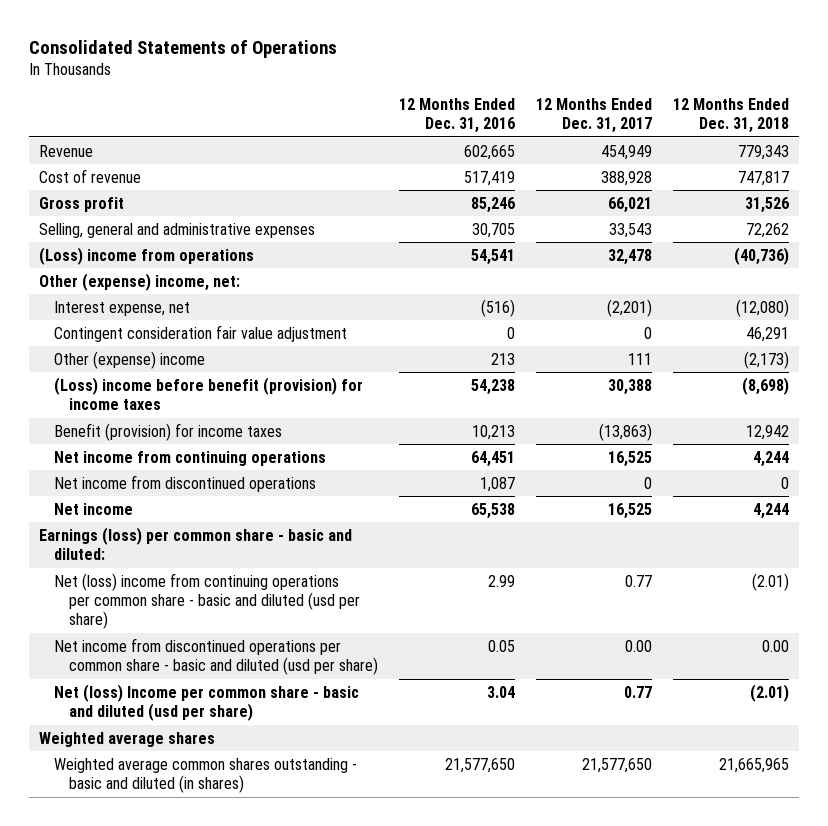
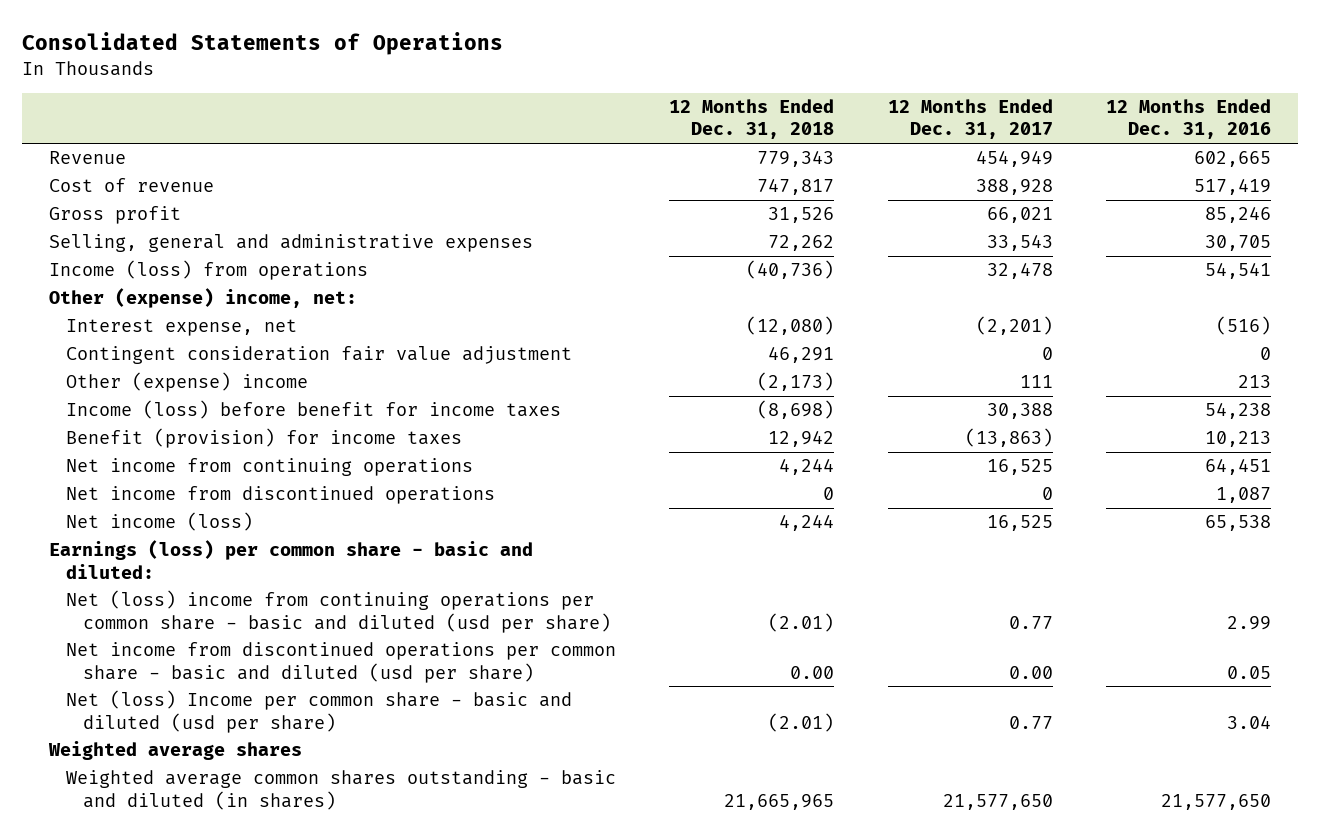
- | 12 Months Ended Dec. 31, 2016 | 12 Months Ended Dec. 31, 2017 | 12 Months Ended Dec. 31, 2018
+ | 12 Months Ended Dec. 31, 2018 | 12 Months Ended Dec. 31, 2017 | 12 Months Ended Dec. 31, 2016
- (Loss) income from operations | 54,541 | 32,478 | (40,736)
+ Income (loss) from operations | (40,736) | 32,478 | 54,541
- (Loss) income before benefit (provision) for income taxes | 54,238 | 30,388 | (8,698)
+ Income (loss) before benefit for income taxes | (8,698) | 30,388 | 54,238
- Net income | 65,538 | 16,525 | 4,244
+ Net income (loss) | 4,244 | 16,525 | 65,538

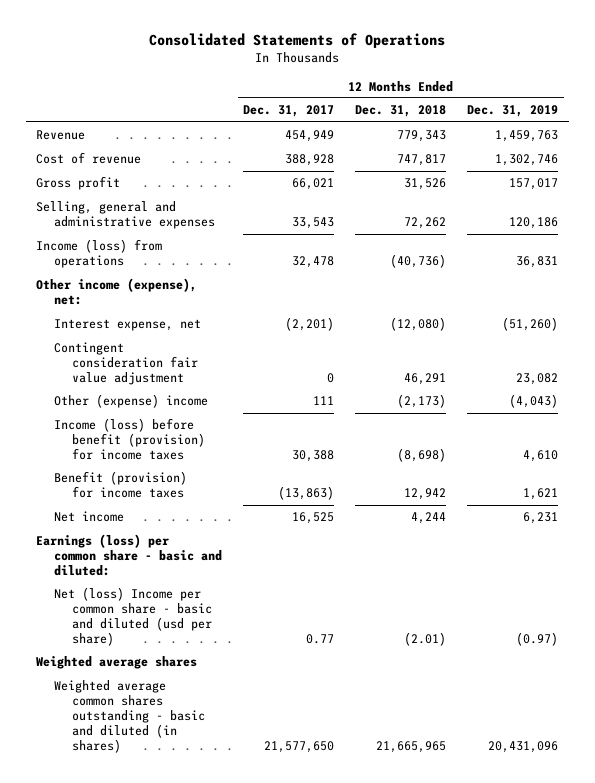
- | 12 Months Ended Dec. 31, 2018 | 12 Months Ended Dec. 31, 2017 | 12 Months Ended Dec. 31, 2016
+ | 12 Months Ended Dec. 31, 2017 | 12 Months Ended Dec. 31, 2018 | 12 Months Ended Dec. 31, 2019
- Other (expense) income, net:
+ Other income (expense), net:
- Income (loss) before benefit for income taxes | (8,698) | 30,388 | 54,238
+ Income (loss) before benefit (provision) for income taxes | 30,388 | (8,698) | 4,610
- Net income from continuing operations | 4,244 | 16,525 | 64,451
- Net income from discontinued operations | 0 | 0 | 1,087
- Net income (loss) | 4,244 | 16,525 | 65,538
+ Net income | 16,525 | 4,244 | 6,231
- Net (loss) income from continuing operations per common share - basic and diluted (usd per share) | (2.01) | 0.77 | 2.99
- Net income from discontinued operations per common share - basic and diluted (usd per share) | 0.00 | 0.00 | 0.05

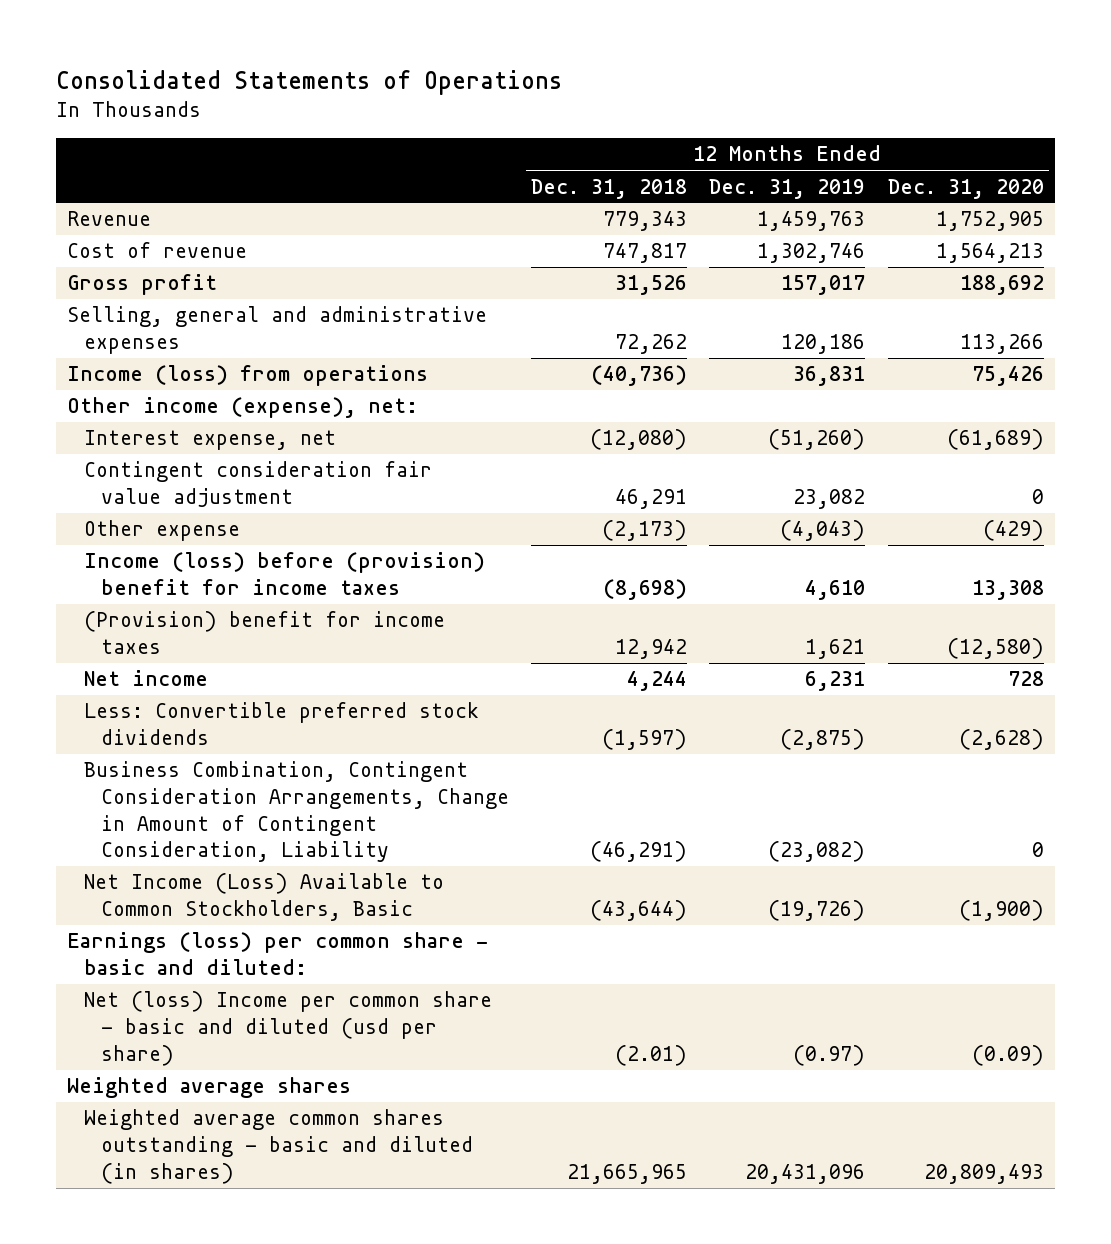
- | 12 Months Ended Dec. 31, 2017 | 12 Months Ended Dec. 31, 2018 | 12 Months Ended Dec. 31, 2019
+ | 12 Months Ended Dec. 31, 2018 | 12 Months Ended Dec. 31, 2019 | 12 Months Ended Dec. 31, 2020
- Other (expense) income | 111 | (2,173) | (4,043)
- Income (loss) before benefit (provision) for income taxes | 30,388 | (8,698) | 4,610
- Benefit (provision) for income taxes | (13,863) | 12,942 | 1,621
+ Other expense | (2,173) | (4,043) | (429)
+ Income (loss) before (provision) benefit for income taxes | (8,698) | 4,610 | 13,308
+ (Provision) benefit for income taxes | 12,942 | 1,621 | (12,580)
+ Less: Convertible preferred stock dividends | (1,597) | (2,875) | (2,628)
+ Business Combination, Contingent Consideration Arrangements, Change in Amount of Contingent Consideration, Liability | (46,291) | (23,082) | 0
+ Net Income (Loss) Available to Common Stockholders, Basic | (43,644) | (19,726) | (1,900)

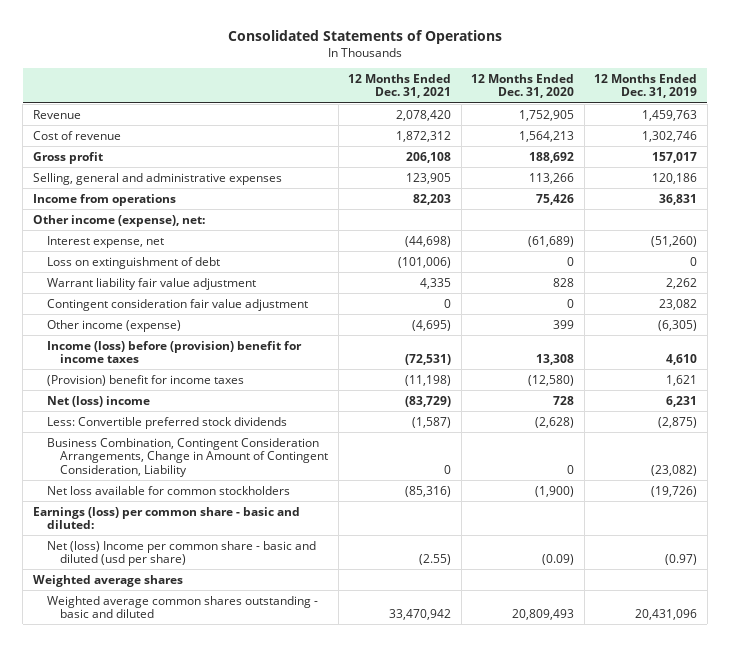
- | 12 Months Ended Dec. 31, 2018 | 12 Months Ended Dec. 31, 2019 | 12 Months Ended Dec. 31, 2020
+ | 12 Months Ended Dec. 31, 2021 | 12 Months Ended Dec. 31, 2020 | 12 Months Ended Dec. 31, 2019
- Income (loss) from operations | (40,736) | 36,831 | 75,426
+ Income from operations | 82,203 | 75,426 | 36,831
+ Loss on extinguishment of debt | (101,006) | 0 | 0
+ Warrant liability fair value adjustment | 4,335 | 828 | 2,262
- Other expense | (2,173) | (4,043) | (429)
+ Other income (expense) | (4,695) | 399 | (6,305)
- Net income | 4,244 | 6,231 | 728
+ Net (loss) income | (83,729) | 728 | 6,231
- Net Income (Loss) Available to Common Stockholders, Basic | (43,644) | (19,726) | (1,900)
+ Net loss available for common stockholders | (85,316) | (1,900) | (19,726)
- Weighted average common shares outstanding - basic and diluted (in shares) | 21,665,965 | 20,431,096 | 20,809,493
+ Weighted average common shares outstanding - basic and diluted | 33,470,942 | 20,809,493 | 20,431,096

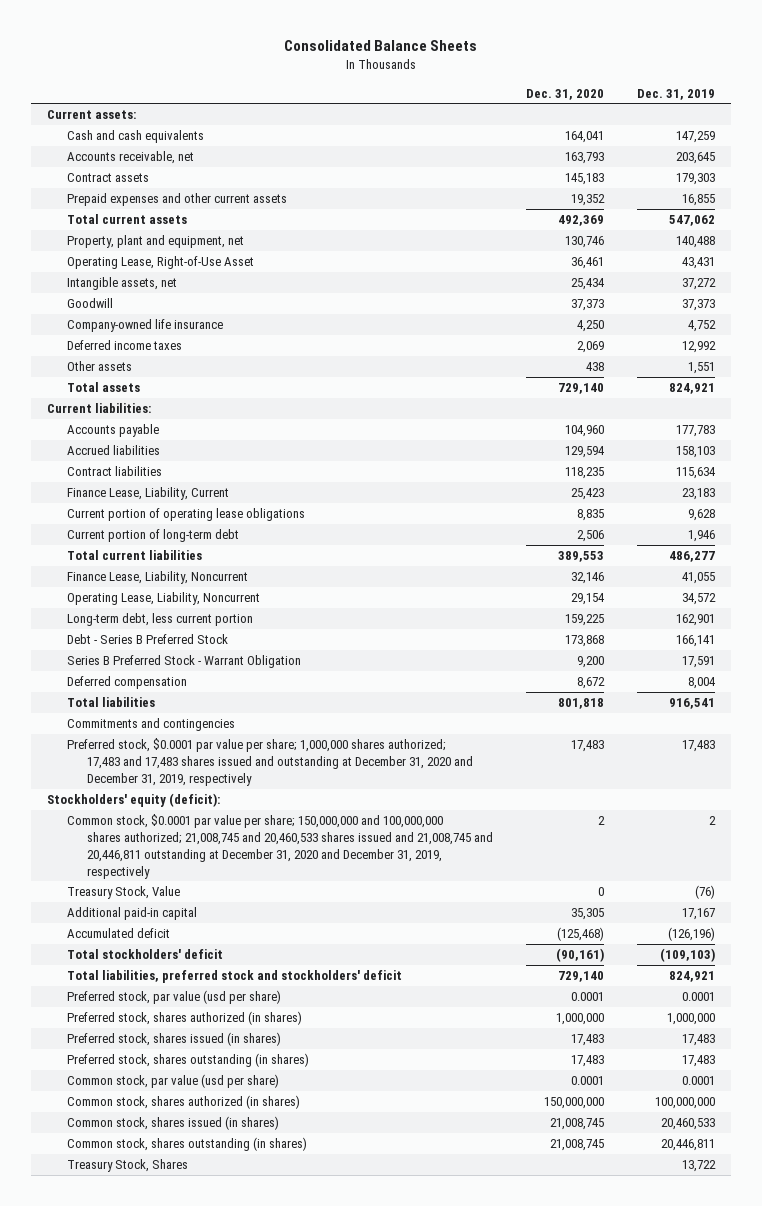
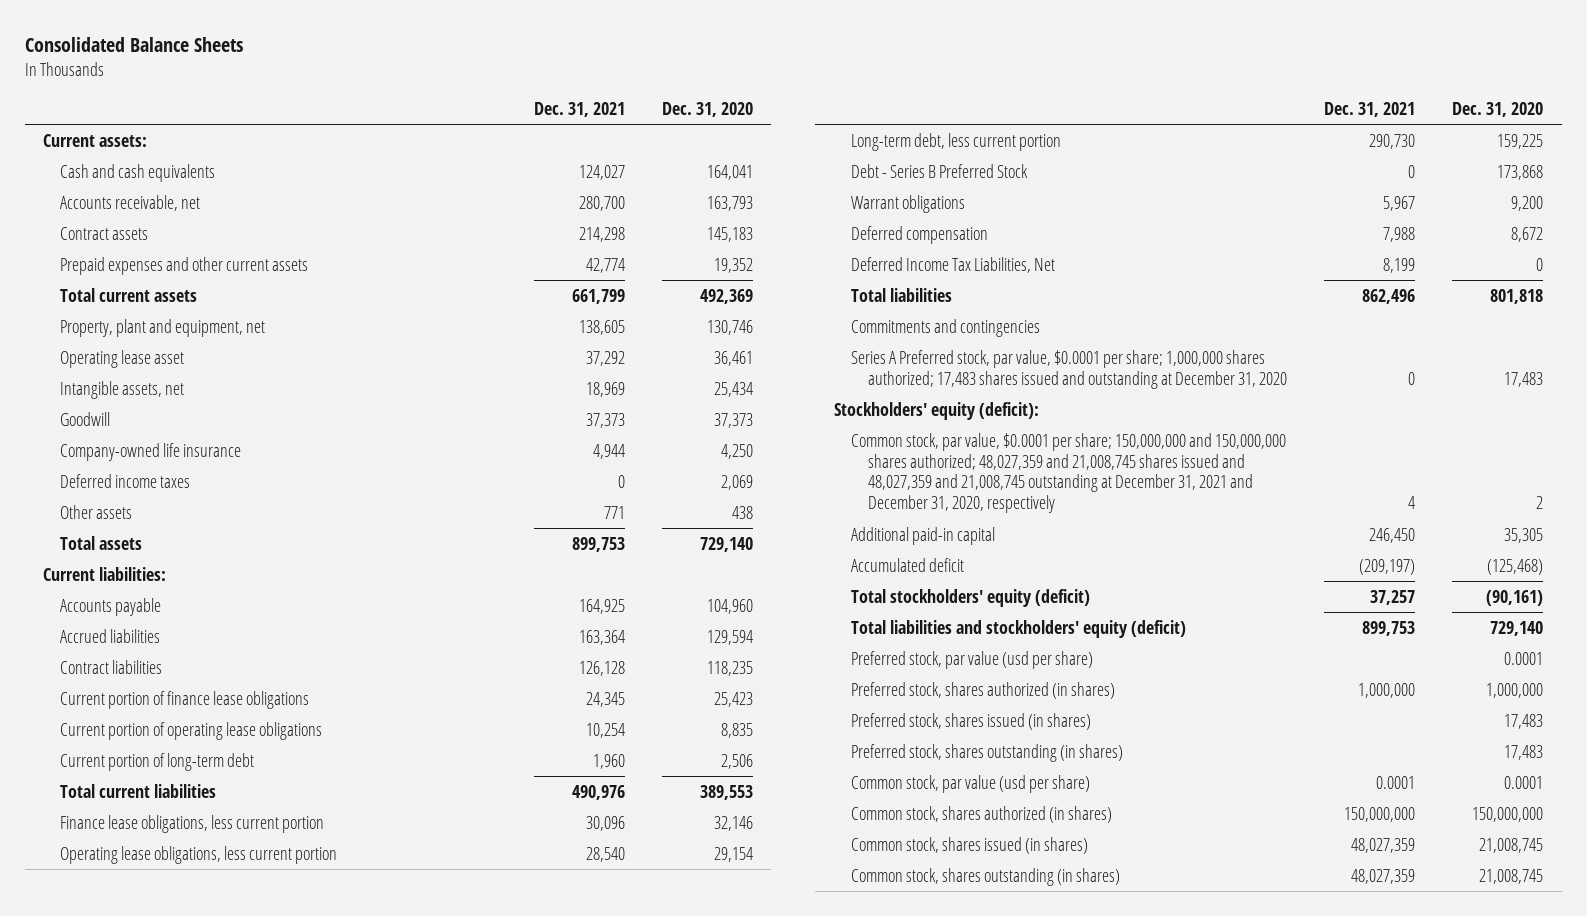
- | Dec. 31, 2020 | Dec. 31, 2019
+ | Dec. 31, 2021 | Dec. 31, 2020
- Operating Lease, Right-of-Use Asset | 36,461 | 43,431
+ Operating lease asset | 37,292 | 36,461
- Finance Lease, Liability, Current | 25,423 | 23,183
+ Current portion of finance lease obligations | 24,345 | 25,423
- Finance Lease, Liability, Noncurrent | 32,146 | 41,055
- Operating Lease, Liability, Noncurrent | 29,154 | 34,572
+ Finance lease obligations, less current portion | 30,096 | 32,146
+ Operating lease obligations, less current portion | 28,540 | 29,154
- Series B Preferred Stock - Warrant Obligation | 9,200 | 17,591
+ Warrant obligations | 5,967 | 9,200
+ Deferred Income Tax Liabilities, Net | 8,199 | 0
- Preferred stock, $0.0001 par value per share; 1,000,000 shares authorized; 17,483 and 17,483 shares issued and outstanding at December 31, 2020 and December 31, 2019, respectively | 17,483 | 17,483
+ Series A Preferred stock, par value, $0.0001 per share; 1,000,000 shares authorized; 17,483 shares issued and outstanding at December 31, 2020 | 0 | 17,483
- Common stock, $0.0001 par value per share; 150,000,000 and 100,000,000 shares authorized; 21,008,745 and 20,460,533 shares issued and 21,008,745 and 20,446,811 outstanding at December 31, 2020 and December 31, 2019, respectively | 2 | 2
- Treasury Stock, Value | 0 | (76)
+ Common stock, par value, $0.0001 per share; 150,000,000 and 150,000,000 shares authorized; 48,027,359 and 21,008,745 shares issued and 48,027,359 and 21,008,745 outstanding at December 31, 2021 and December 31, 2020, respectively | 4 | 2
- Total stockholders' deficit | (90,161) | (109,103)
- Total liabilities, preferred stock and stockholders' deficit | 729,140 | 824,921
+ Total stockholders' equity (deficit) | 37,257 | (90,161)
+ Total liabilities and stockholders' equity (deficit) | 899,753 | 729,140
- Treasury Stock, Shares | | 13,722

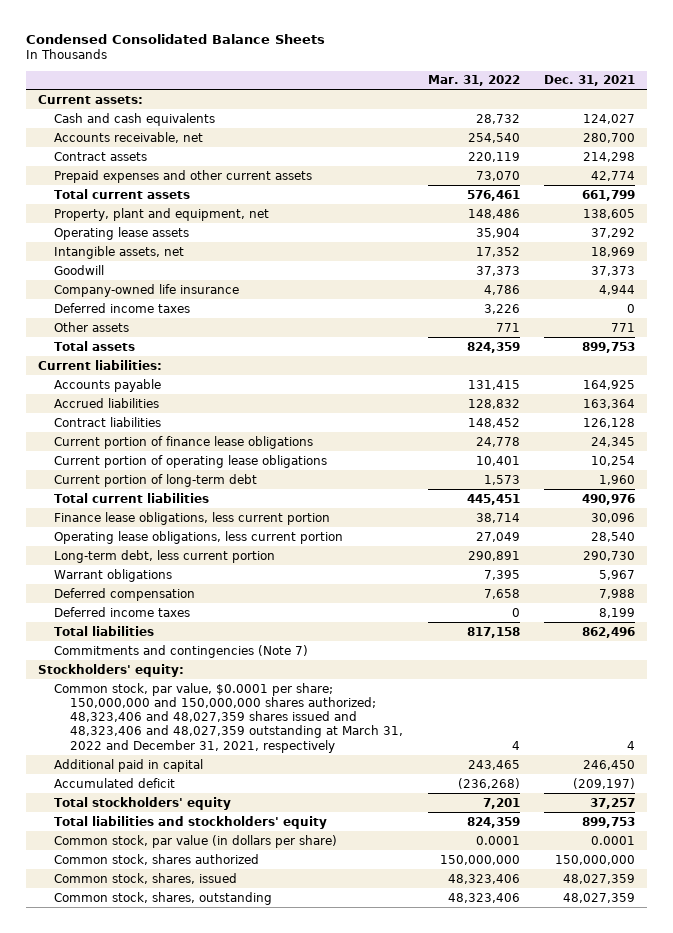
- Consolidated Balance Sheets
+ Condensed Consolidated Balance Sheets
- | Dec. 31, 2021 | Dec. 31, 2020
+ | Mar. 31, 2022 | Dec. 31, 2021
- Operating lease asset | 37,292 | 36,461
+ Operating lease assets | 35,904 | 37,292
- Debt - Series B Preferred Stock | 0 | 173,868
- Deferred Income Tax Liabilities, Net | 8,199 | 0
+ Deferred income taxes | 0 | 8,199
- Commitments and contingencies
- Series A Preferred stock, par value, $0.0001 per share; 1,000,000 shares authorized; 17,483 shares issued and outstanding at December 31, 2020 | 0 | 17,483
- Stockholders' equity (deficit):
- Common stock, par value, $0.0001 per share; 150,000,000 and 150,000,000 shares authorized; 48,027,359 and 21,008,745 shares issued and 48,027,359 and 21,008,745 outstanding at December 31, 2021 and December 31, 2020, respectively | 4 | 2
- Additional paid-in capital | 246,450 | 35,305
+ Commitments and contingencies (Note 7)
+ Stockholders' equity:
+ Common stock, par value, $0.0001 per share; 150,000,000 and 150,000,000 shares authorized; 48,323,406 and 48,027,359 shares issued and 48,323,406 and 48,027,359 outstanding at March 31, 2022 and December 31, 2021, respectively | 4 | 4
+ Additional paid in capital | 243,465 | 246,450
- Total stockholders' equity (deficit) | 37,257 | (90,161)
- Total liabilities and stockholders' equity (deficit) | 899,753 | 729,140
- Preferred stock, par value (usd per share) | | 0.0001
- Preferred stock, shares authorized (in shares) | 1,000,000 | 1,000,000
- Preferred stock, shares issued (in shares) | | 17,483
- Preferred stock, shares outstanding (in shares) | | 17,483
- Common stock, par value (usd per share) | 0.0001 | 0.0001
- Common stock, shares authorized (in shares) | 150,000,000 | 150,000,000
- Common stock, shares issued (in shares) | 48,027,359 | 21,008,745
- Common stock, shares outstanding (in shares) | 48,027,359 | 21,008,745
+ Total stockholders' equity | 7,201 | 37,257
+ Total liabilities and stockholders' equity | 824,359 | 899,753
+ Common stock, par value (in dollars per share) | 0.0001 | 0.0001
+ Common stock, shares authorized | 150,000,000 | 150,000,000
+ Common stock, shares, issued | 48,323,406 | 48,027,359
+ Common stock, shares, outstanding | 48,323,406 | 48,027,359

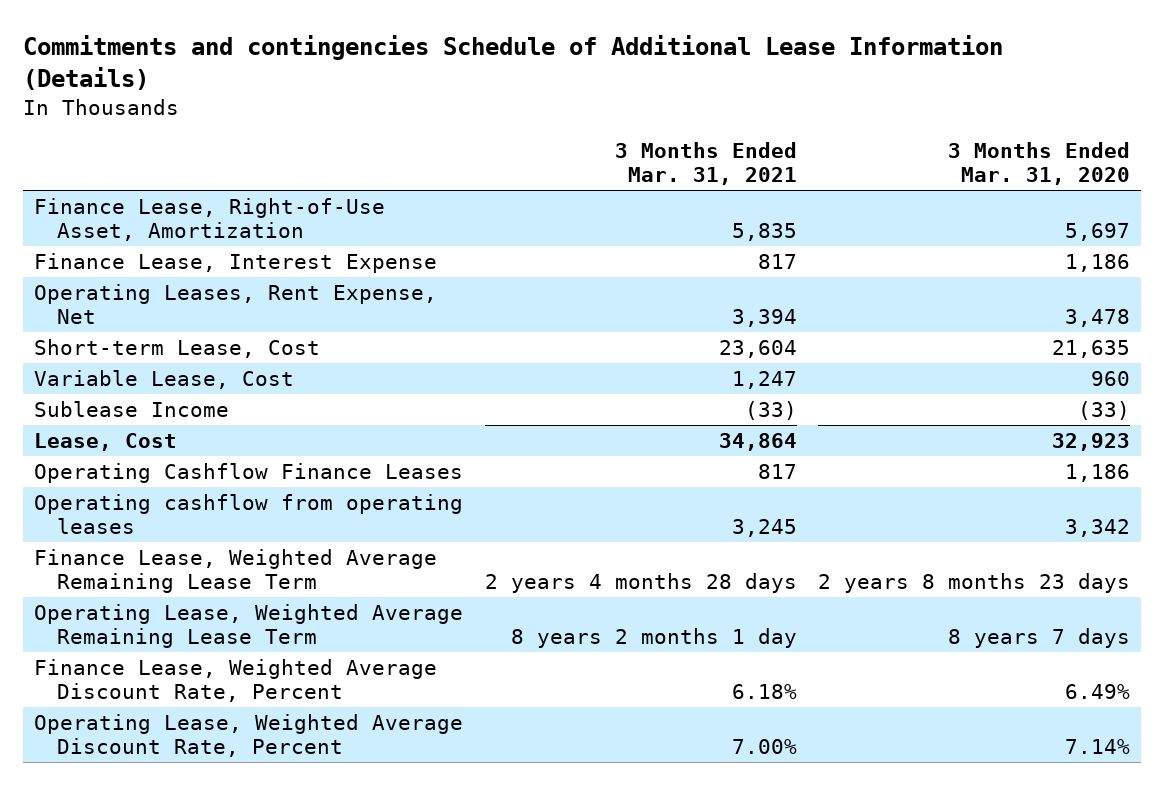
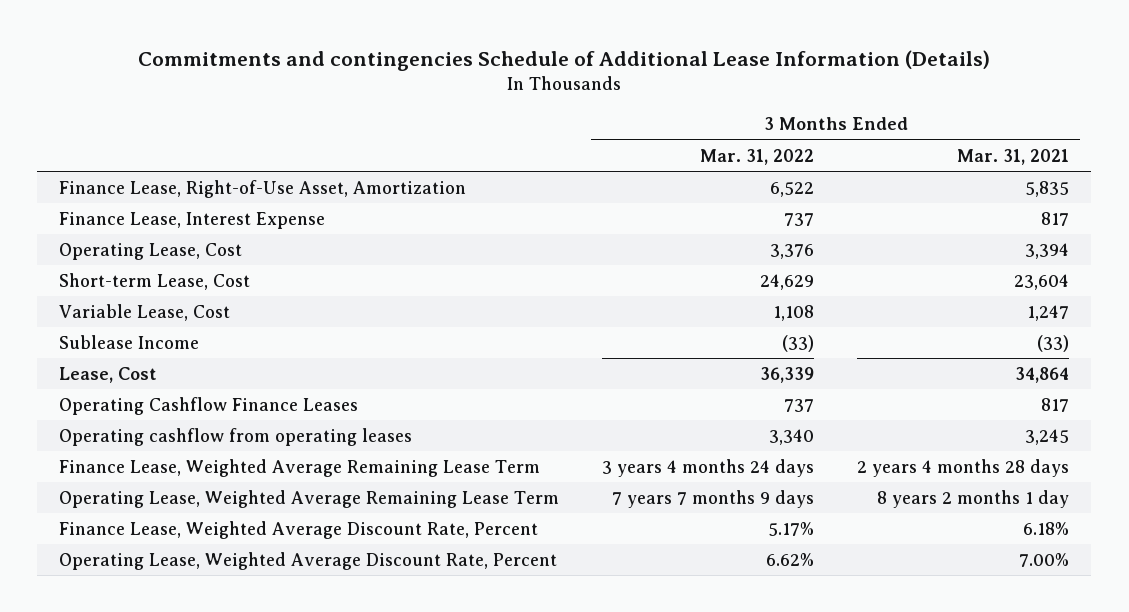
- | 3 Months Ended Mar. 31, 2021 | 3 Months Ended Mar. 31, 2020
+ | 3 Months Ended Mar. 31, 2022 | 3 Months Ended Mar. 31, 2021
- Operating Leases, Rent Expense, Net | 3,394 | 3,478
+ Operating Lease, Cost | 3,376 | 3,394

